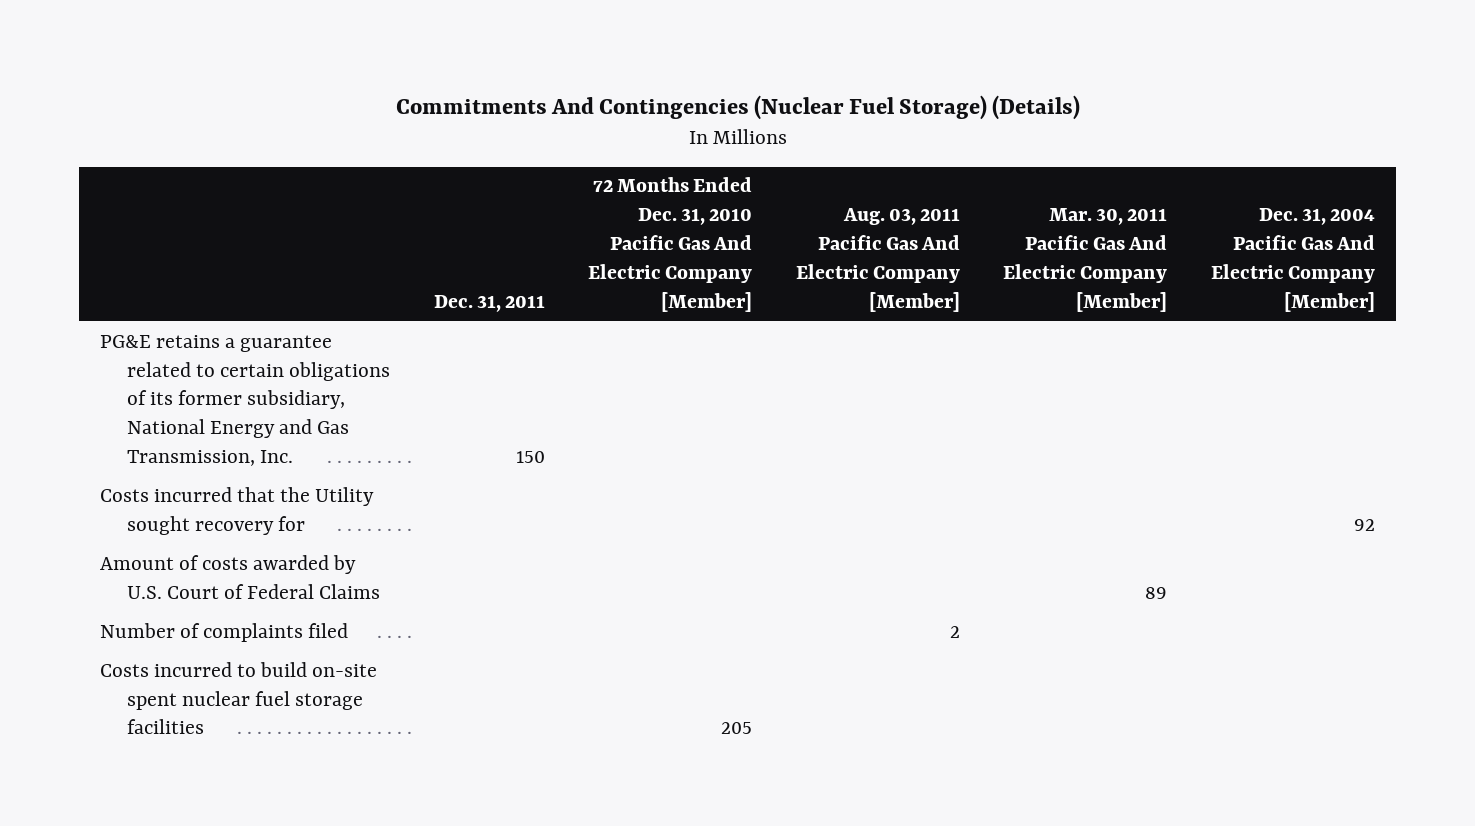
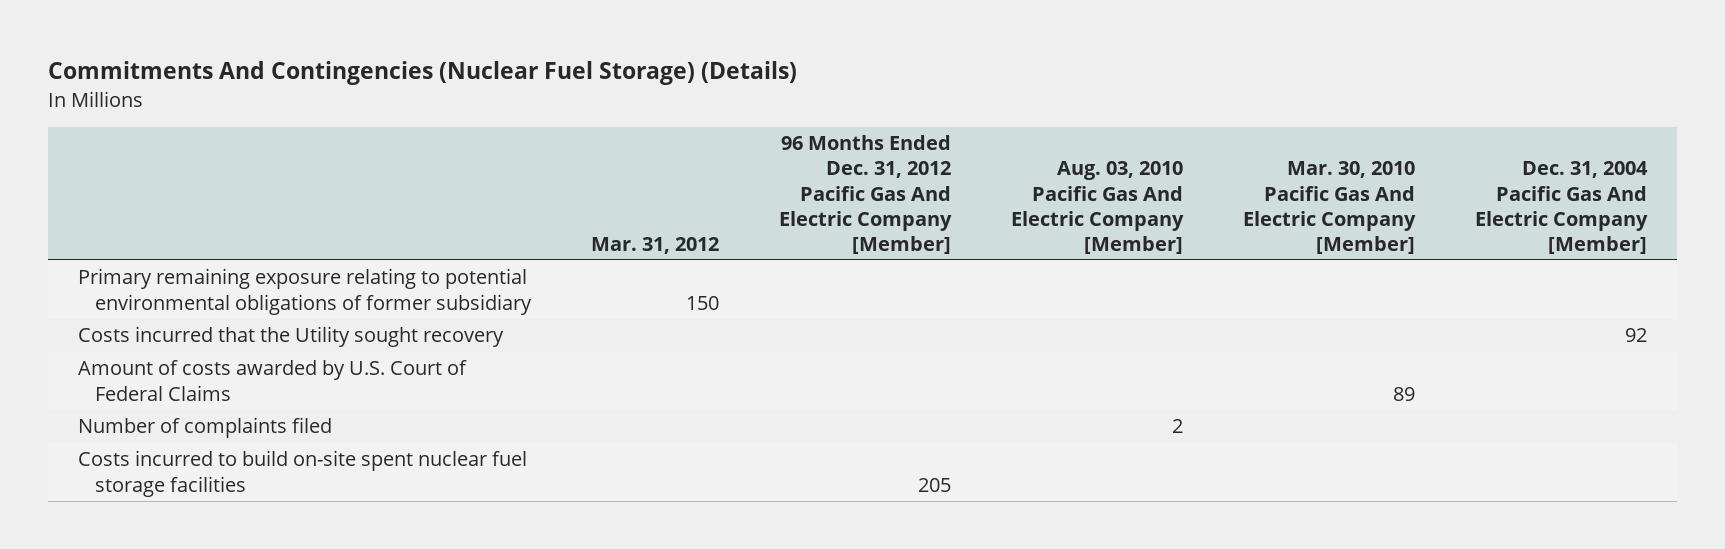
- | Dec. 31, 2011 | 72 Months Ended Dec. 31, 2010 Pacific Gas And Electric Company [Member] | Aug. 03, 2011 Pacific Gas And Electric Company [Member] | Mar. 30, 2011 Pacific Gas And Electric Company [Member] | Dec. 31, 2004 Pacific Gas And Electric Company [Member]
+ | Mar. 31, 2012 | 96 Months Ended Dec. 31, 2012 Pacific Gas And Electric Company [Member] | Aug. 03, 2010 Pacific Gas And Electric Company [Member] | Mar. 30, 2010 Pacific Gas And Electric Company [Member] | Dec. 31, 2004 Pacific Gas And Electric Company [Member]
- PG&E retains a guarantee related to certain obligations of its former subsidiary, National Energy and Gas Transmission, Inc. | 150 | | | |
- Costs incurred that the Utility sought recovery for | | | | | 92
+ Primary remaining exposure relating to potential environmental obligations of former subsidiary | 150 | | | |
+ Costs incurred that the Utility sought recovery | | | | | 92

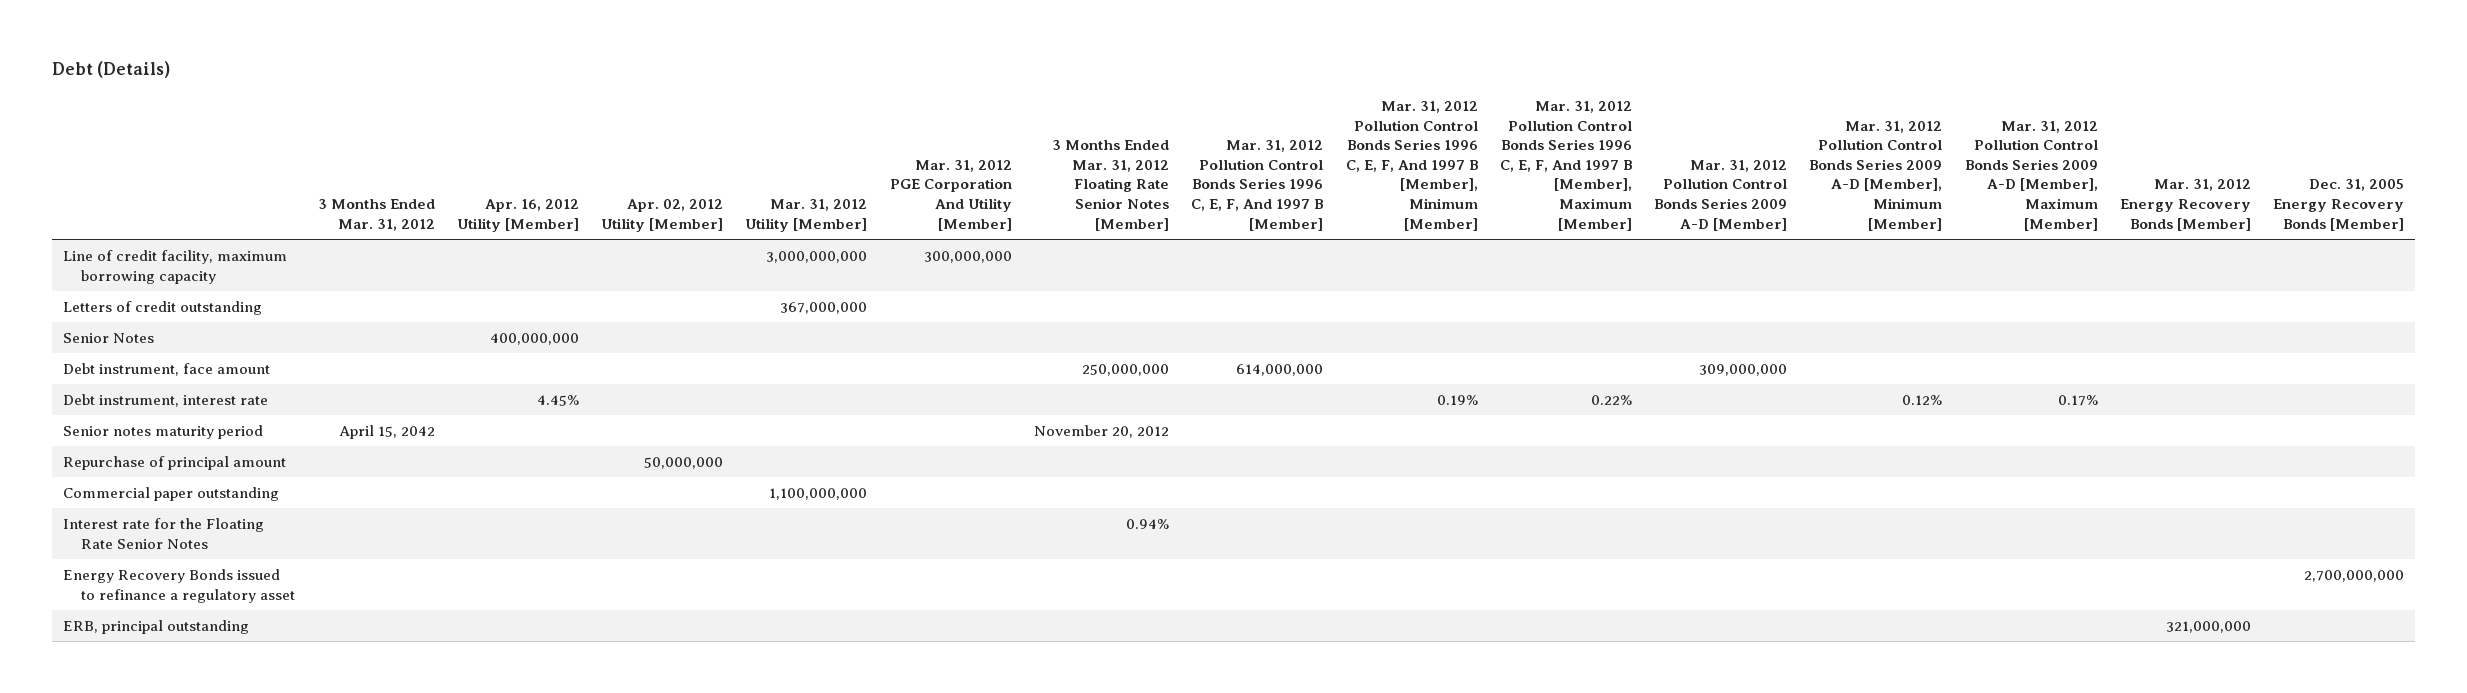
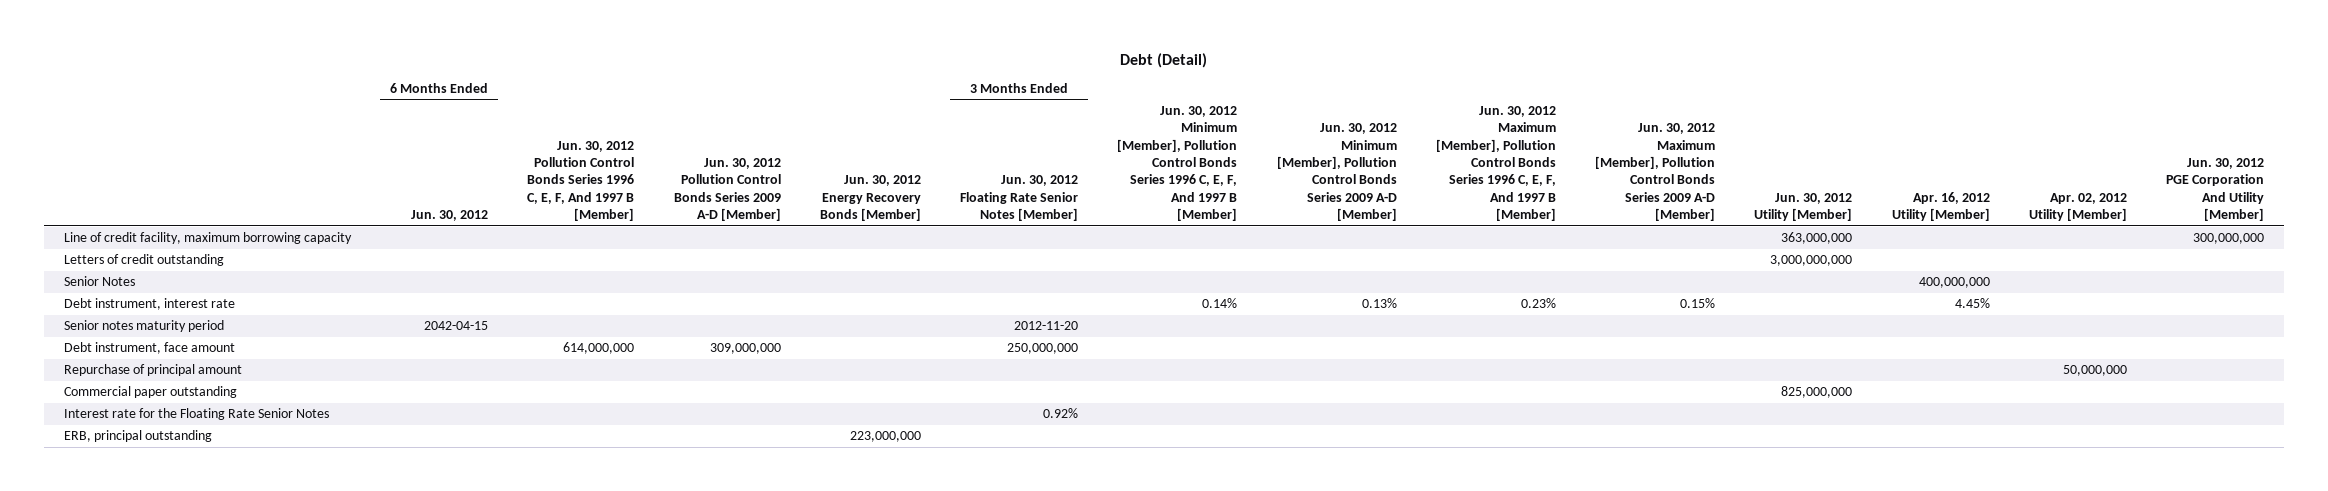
- Debt (Details)
+ Debt (Detail)
- | 3 Months Ended Mar. 31, 2012 | Apr. 16, 2012 Utility [Member] | Apr. 02, 2012 Utility [Member] | Mar. 31, 2012 Utility [Member] | Mar. 31, 2012 PGE Corporation And Utility [Member] | 3 Months Ended Mar. 31, 2012 Floating Rate Senior Notes [Member] | Mar. 31, 2012 Pollution Control Bonds Series 1996 C, E, F, And 1997 B [Member] | Mar. 31, 2012 Pollution Control Bonds Series 1996 C, E, F, And 1997 B [Member], Minimum [Member] | Mar. 31, 2012 Pollution Control Bonds Series 1996 C, E, F, And 1997 B [Member], Maximum [Member] | Mar. 31, 2012 Pollution Control Bonds Series 2009 A-D [Member] | Mar. 31, 2012 Pollution Control Bonds Series 2009 A-D [Member], Minimum [Member] | Mar. 31, 2012 Pollution Control Bonds Series 2009 A-D [Member], Maximum [Member] | Mar. 31, 2012 Energy Recovery Bonds [Member] | Dec. 31, 2005 Energy Recovery Bonds [Member]
+ | 6 Months Ended Jun. 30, 2012 | Jun. 30, 2012 Pollution Control Bonds Series 1996 C, E, F, And 1997 B [Member] | Jun. 30, 2012 Pollution Control Bonds Series 2009 A-D [Member] | Jun. 30, 2012 Energy Recovery Bonds [Member] | 3 Months Ended Jun. 30, 2012 Floating Rate Senior Notes [Member] | Jun. 30, 2012 Minimum [Member], Pollution Control Bonds Series 1996 C, E, F, And 1997 B [Member] | Jun. 30, 2012 Minimum [Member], Pollution Control Bonds Series 2009 A-D [Member] | Jun. 30, 2012 Maximum [Member], Pollution Control Bonds Series 1996 C, E, F, And 1997 B [Member] | Jun. 30, 2012 Maximum [Member], Pollution Control Bonds Series 2009 A-D [Member] | Jun. 30, 2012 Utility [Member] | Apr. 16, 2012 Utility [Member] | Apr. 02, 2012 Utility [Member] | Jun. 30, 2012 PGE Corporation And Utility [Member]
moved down: Debt instrument, face amount | | 614,000,000 | 309,000,000 | | 250,000,000 | | | | | | | |
- Energy Recovery Bonds issued to refinance a regulatory asset | | | | | | | | | | | | | | 2,700,000,000

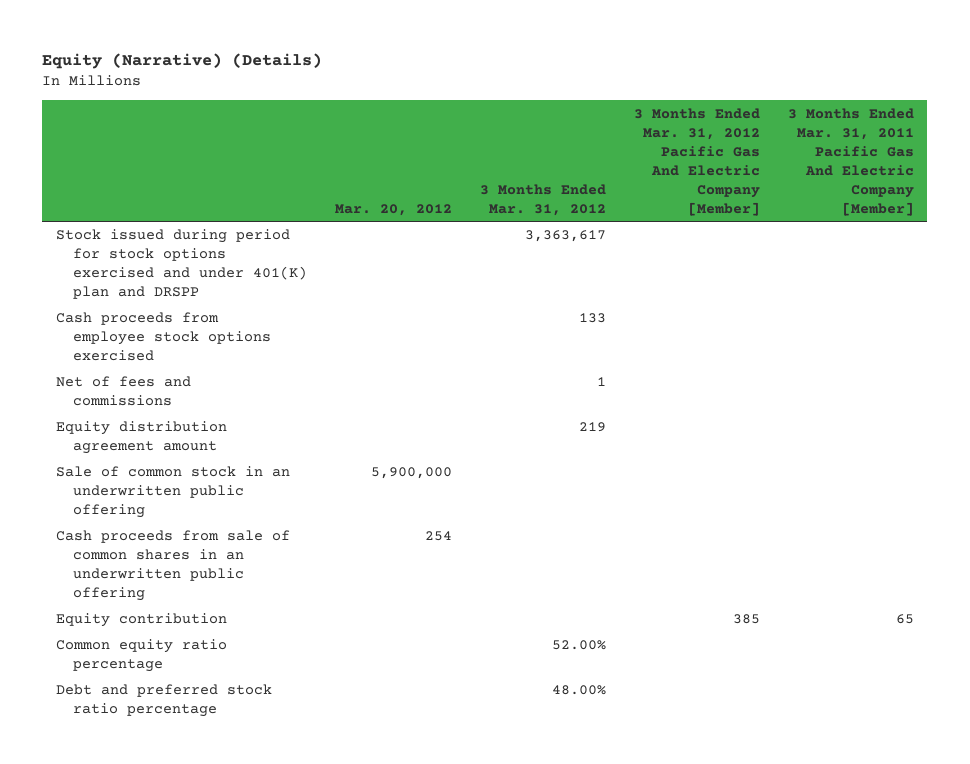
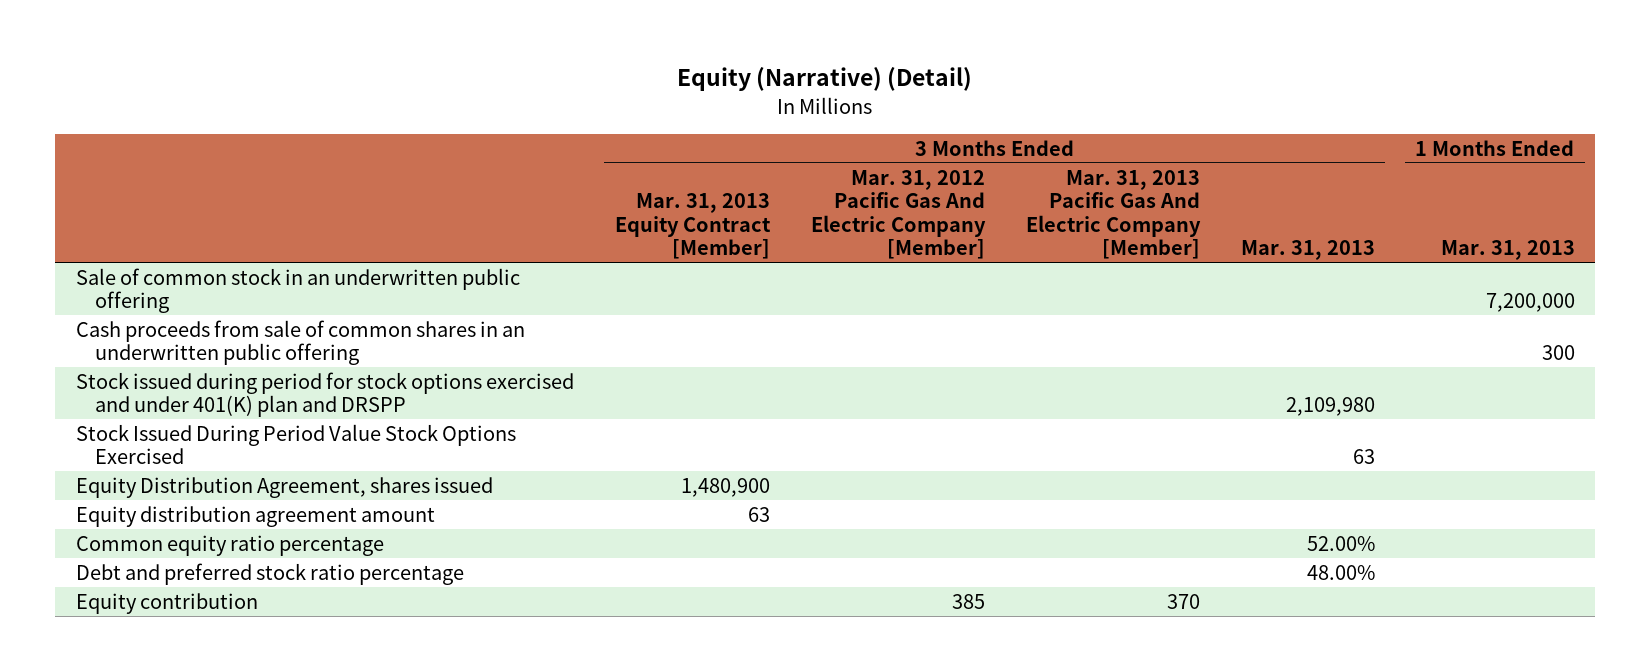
- Equity (Narrative) (Details)
+ Equity (Narrative) (Detail)
- | Mar. 20, 2012 | 3 Months Ended Mar. 31, 2012 | 3 Months Ended Mar. 31, 2012 Pacific Gas And Electric Company [Member] | 3 Months Ended Mar. 31, 2011 Pacific Gas And Electric Company [Member]
+ | 3 Months Ended Mar. 31, 2013 Equity Contract [Member] | 3 Months Ended Mar. 31, 2012 Pacific Gas And Electric Company [Member] | 3 Months Ended Mar. 31, 2013 Pacific Gas And Electric Company [Member] | 3 Months Ended Mar. 31, 2013 | 1 Months Ended Mar. 31, 2013
- Cash proceeds from employee stock options exercised | | 133 | |
- Net of fees and commissions | | 1 | |
moved down: Stock issued during period for stock options exercised and under 401(K) plan and DRSPP | | | | 2,109,980 |
+ Stock Issued During Period Value Stock Options Exercised | | | | 63 |
+ Equity Distribution Agreement, shares issued | 1,480,900 | | | |
moved down: Equity distribution agreement amount | 63 | | | |
moved down: Equity contribution | | 385 | 370 | |

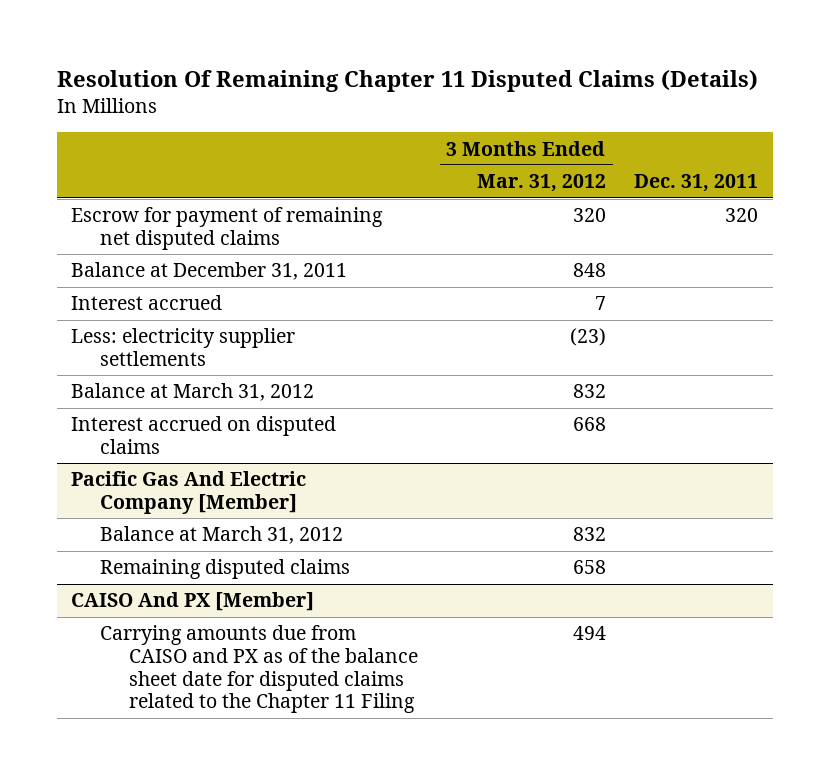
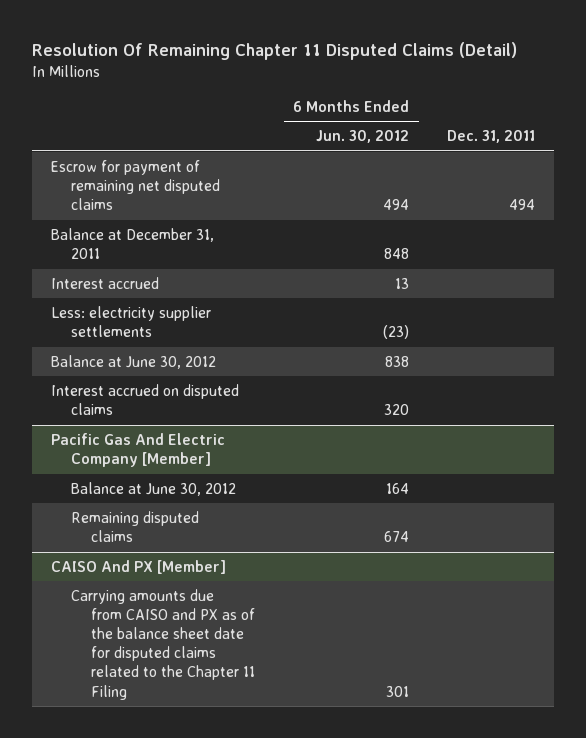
- Resolution Of Remaining Chapter 11 Disputed Claims (Details)
+ Resolution Of Remaining Chapter 11 Disputed Claims (Detail)
- | 3 Months Ended Mar. 31, 2012 | Dec. 31, 2011
+ | 6 Months Ended Jun. 30, 2012 | Dec. 31, 2011
- Escrow for payment of remaining net disputed claims | 320 | 320
+ Escrow for payment of remaining net disputed claims | 494 | 494
- Balance at March 31, 2012 | 832 |
+ Balance at June 30, 2012 | 838 |
@ Pacific Gas And Electric Company [Member]
- Balance at March 31, 2012 | 832 |
+ Balance at June 30, 2012 | 164 |

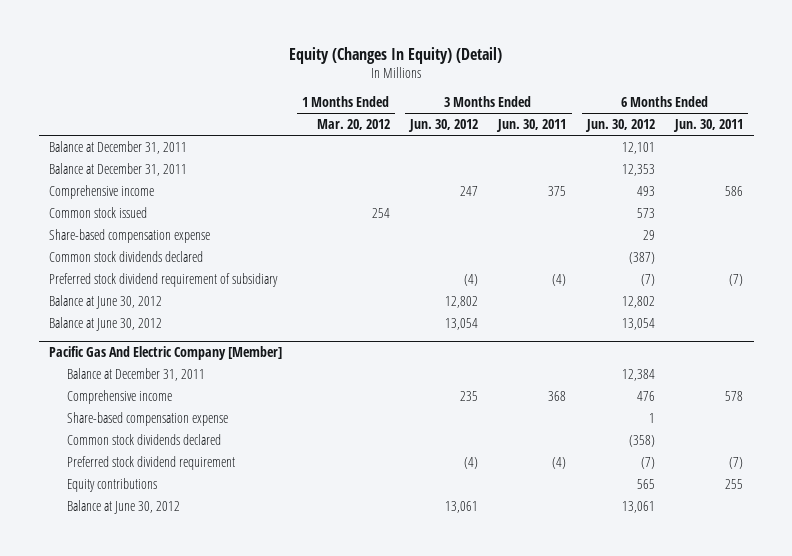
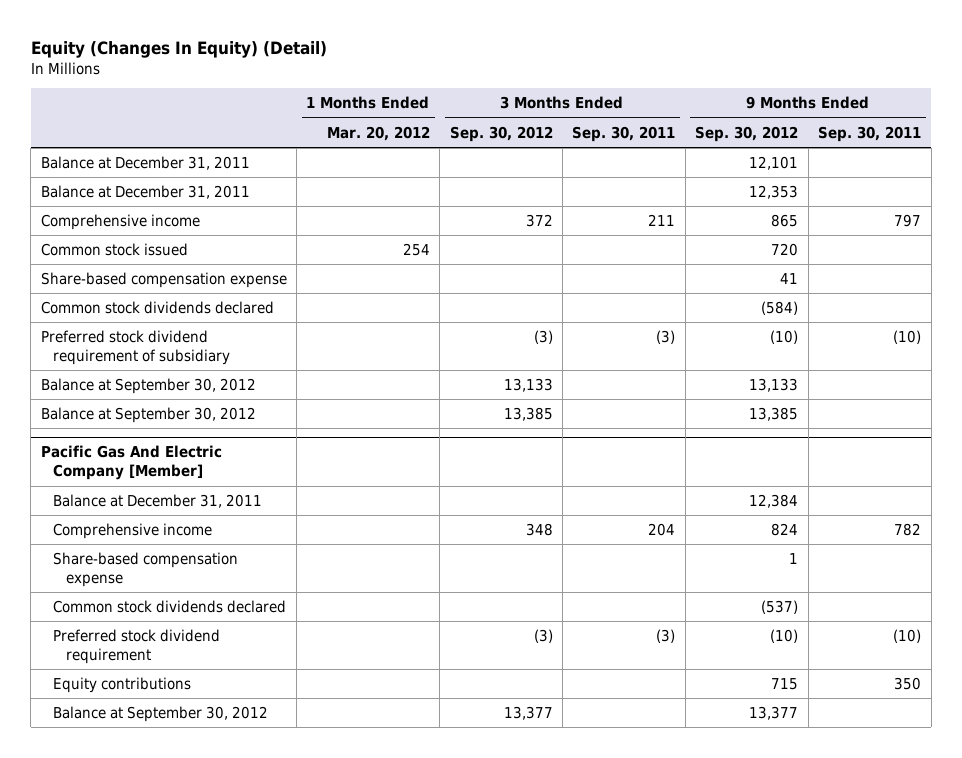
- | 1 Months Ended Mar. 20, 2012 | 3 Months Ended Jun. 30, 2012 | 3 Months Ended Jun. 30, 2011 | 6 Months Ended Jun. 30, 2012 | 6 Months Ended Jun. 30, 2011
+ | 1 Months Ended Mar. 20, 2012 | 3 Months Ended Sep. 30, 2012 | 3 Months Ended Sep. 30, 2011 | 9 Months Ended Sep. 30, 2012 | 9 Months Ended Sep. 30, 2011
- Balance at June 30, 2012 | | 12,802 | | 12,802 |
- Balance at June 30, 2012 | | 13,054 | | 13,054 |
+ Balance at September 30, 2012 | | 13,133 | | 13,133 |
+ Balance at September 30, 2012 | | 13,385 | | 13,385 |
@ Pacific Gas And Electric Company [Member]
- Balance at June 30, 2012 | | 13,061 | | 13,061 |
+ Balance at September 30, 2012 | | 13,377 | | 13,377 |

